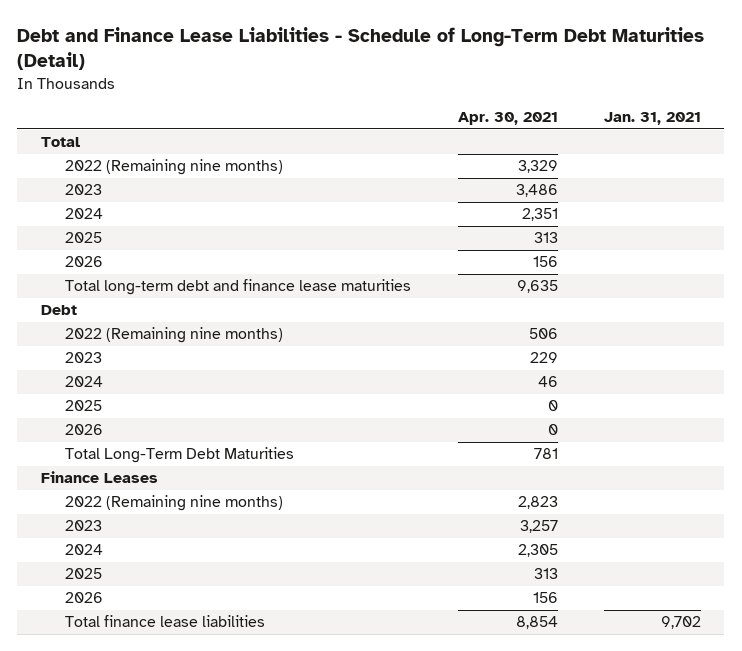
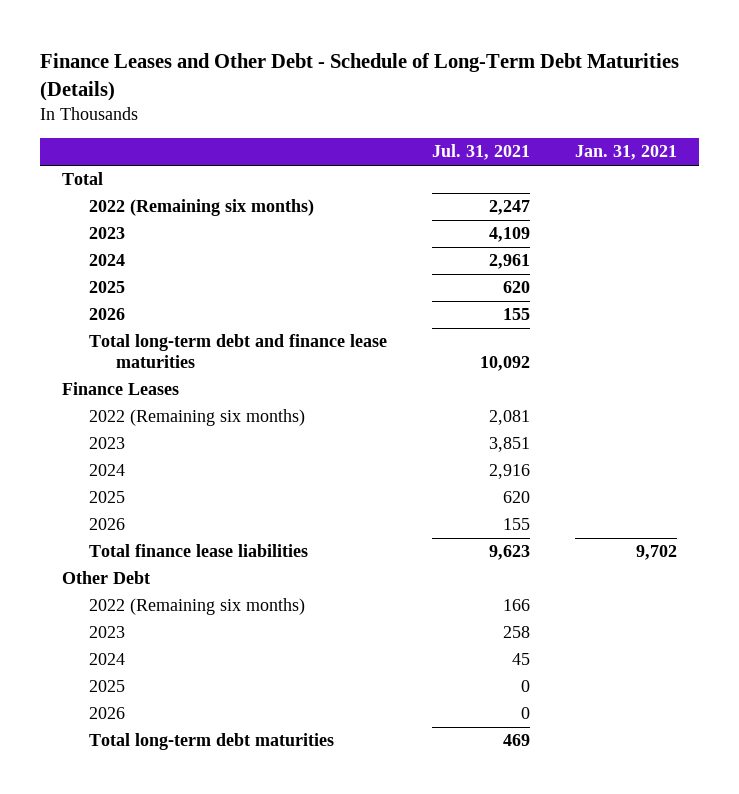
- Debt and Finance Lease Liabilities - Schedule of Long-Term Debt Maturities (Detail)
+ Finance Leases and Other Debt - Schedule of Long-Term Debt Maturities (Details)
- | Apr. 30, 2021 | Jan. 31, 2021
+ | Jul. 31, 2021 | Jan. 31, 2021
- 2022 (Remaining nine months) | 3,329 |
+ 2022 (Remaining six months) | 2,247 |
- Debt
- 2022 (Remaining nine months) | 506 |
moved up: Finance Leases
+ 2022 (Remaining six months) | 2,081 |
- Total Long-Term Debt Maturities | 781 |
- 2022 (Remaining nine months) | 2,823 |
moved up: Total finance lease liabilities | 9,623 | 9,702
+ Other Debt
+ 2022 (Remaining six months) | 166 |
+ Total long-term debt maturities | 469 |

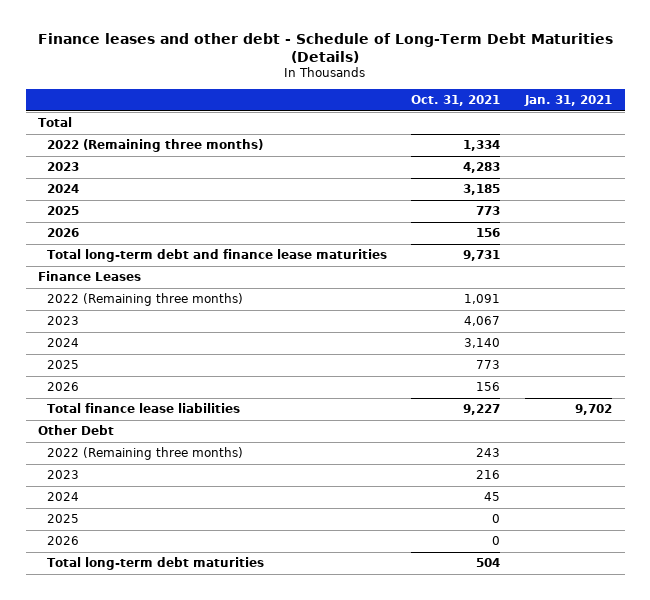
- Finance Leases and Other Debt - Schedule of Long-Term Debt Maturities (Details)
+ Finance leases and other debt - Schedule of Long-Term Debt Maturities (Details)
- | Jul. 31, 2021 | Jan. 31, 2021
+ | Oct. 31, 2021 | Jan. 31, 2021
- 2022 (Remaining six months) | 2,247 |
+ 2022 (Remaining three months) | 1,334 |
- 2022 (Remaining six months) | 2,081 |
+ 2022 (Remaining three months) | 1,091 |
- 2022 (Remaining six months) | 166 |
+ 2022 (Remaining three months) | 243 |

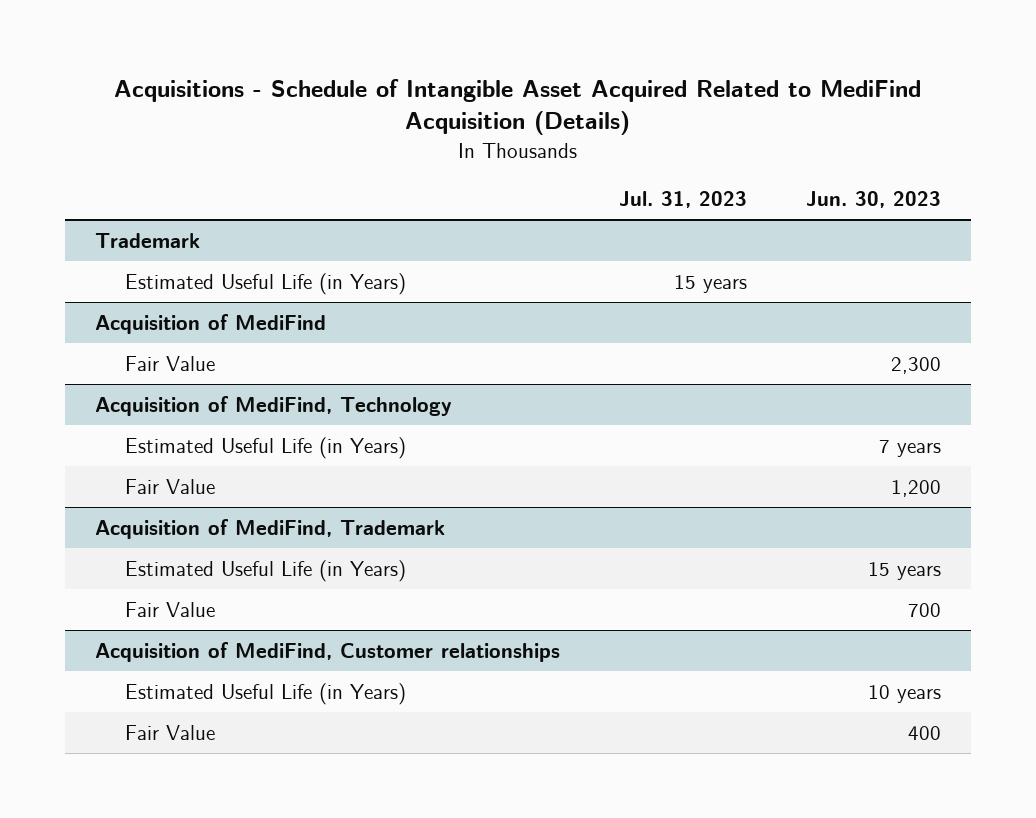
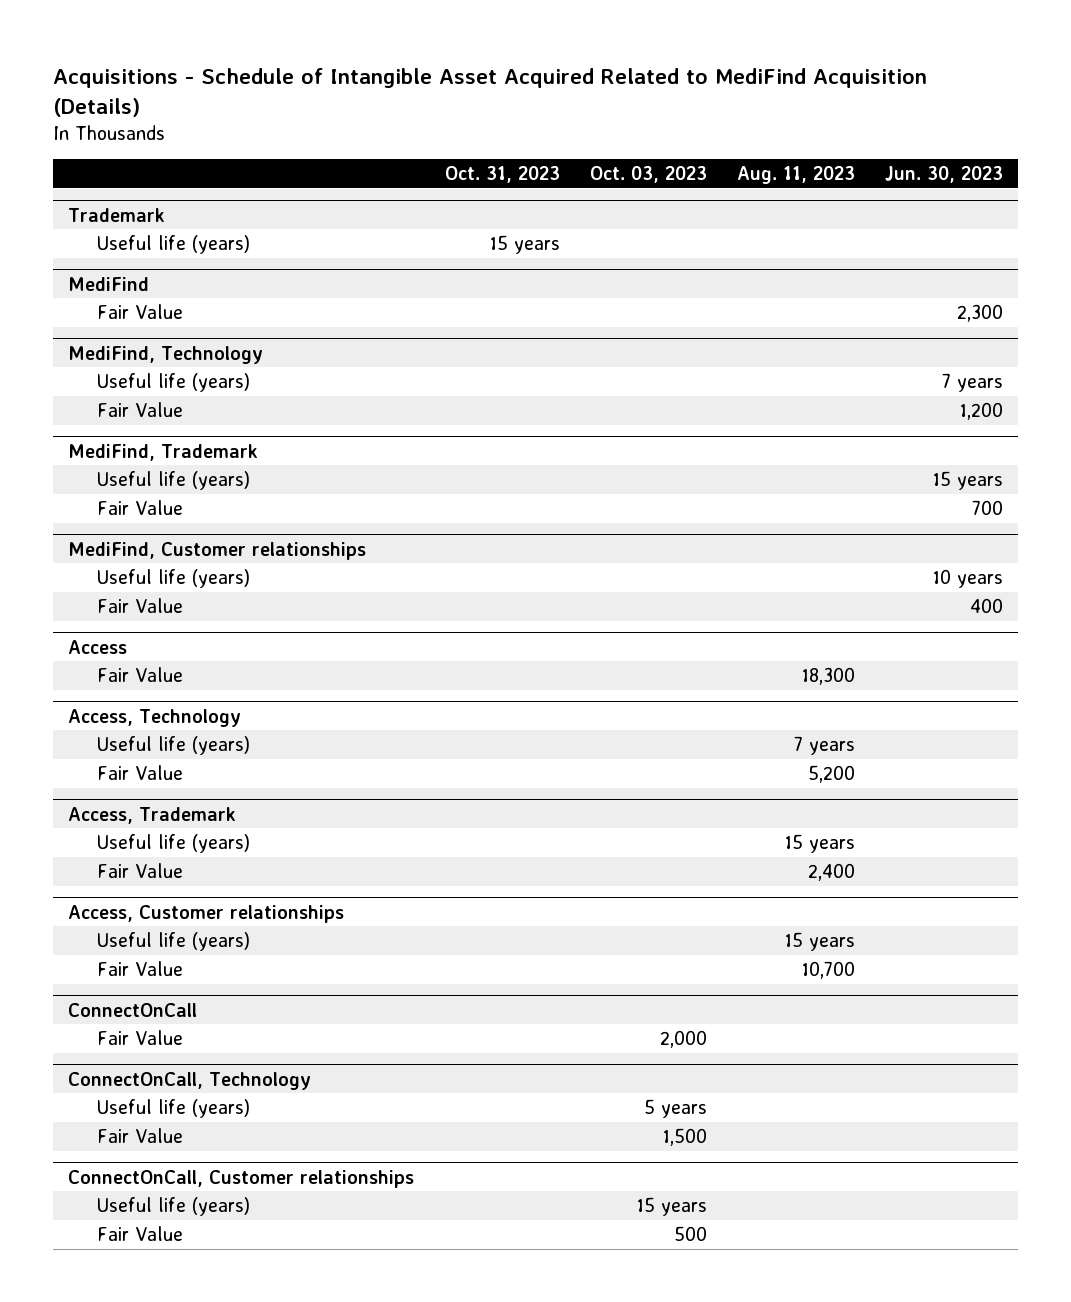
- | Jul. 31, 2023 | Jun. 30, 2023
+ | Oct. 31, 2023 | Oct. 03, 2023 | Aug. 11, 2023 | Jun. 30, 2023
@ Trademark
- Estimated Useful Life (in Years) | 15 years |
- Acquisition of MediFind
@ Trademark
+ Useful life (years) | 15 years | | |
+ MediFind
- Acquisition of MediFind, Technology
- Estimated Useful Life (in Years) | | 7 years
+ MediFind, Technology
+ Useful life (years) | | | | 7 years
- Acquisition of MediFind, Trademark
- Estimated Useful Life (in Years) | | 15 years
+ MediFind, Trademark
+ Useful life (years) | | | | 15 years
- Acquisition of MediFind, Customer relationships
- Estimated Useful Life (in Years) | | 10 years
+ MediFind, Customer relationships
+ Useful life (years) | | | | 10 years
+ Access
+ Fair Value | | | 18,300 |
+ Access, Technology
+ Useful life (years) | | | 7 years |
+ Fair Value | | | 5,200 |
+ Access, Trademark
+ Useful life (years) | | | 15 years |
+ Fair Value | | | 2,400 |
+ Access, Customer relationships
+ Useful life (years) | | | 15 years |
+ Fair Value | | | 10,700 |
+ ConnectOnCall
+ Fair Value | | 2,000 | |
+ ConnectOnCall, Technology
+ Useful life (years) | | 5 years | |
+ Fair Value | | 1,500 | |
+ ConnectOnCall, Customer relationships
+ Useful life (years) | | 15 years | |
+ Fair Value | | 500 | |

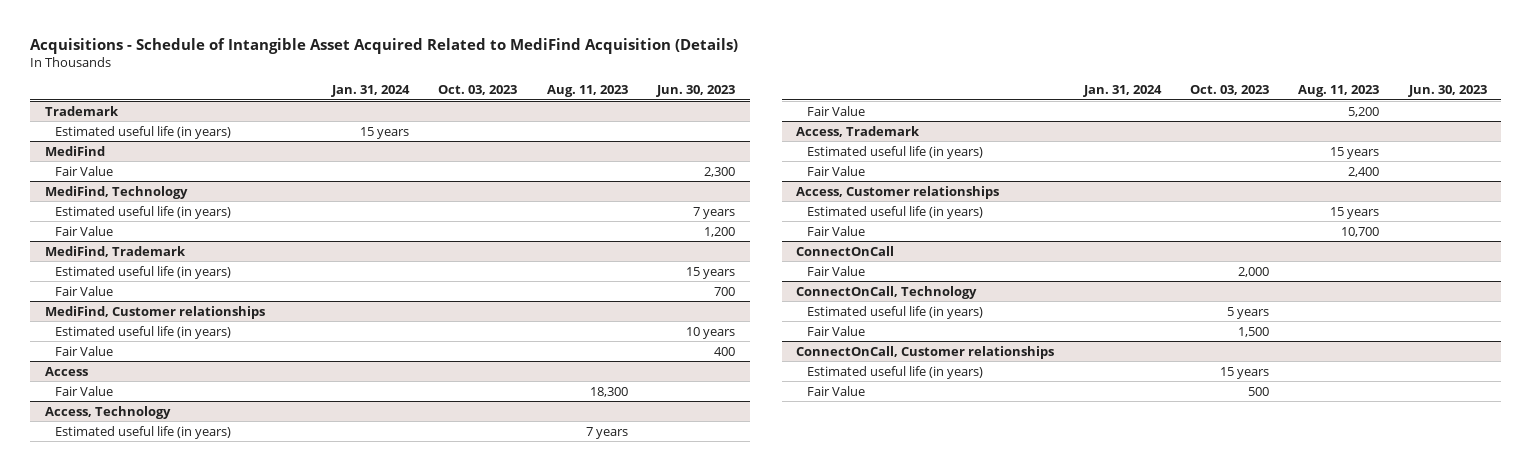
- | Oct. 31, 2023 | Oct. 03, 2023 | Aug. 11, 2023 | Jun. 30, 2023
+ | Jan. 31, 2024 | Oct. 03, 2023 | Aug. 11, 2023 | Jun. 30, 2023
@ Trademark
- Useful life (years) | 15 years | | |
+ Estimated useful life (in years) | 15 years | | |
@ MediFind, Technology
- Useful life (years) | | | | 7 years
+ Estimated useful life (in years) | | | | 7 years
@ MediFind, Trademark
- Useful life (years) | | | | 15 years
+ Estimated useful life (in years) | | | | 15 years
@ MediFind, Customer relationships
- Useful life (years) | | | | 10 years
+ Estimated useful life (in years) | | | | 10 years
@ Access, Technology
- Useful life (years) | | | 7 years |
+ Estimated useful life (in years) | | | 7 years |
@ Access, Trademark
- Useful life (years) | | | 15 years |
+ Estimated useful life (in years) | | | 15 years |
@ Access, Customer relationships
- Useful life (years) | | | 15 years |
+ Estimated useful life (in years) | | | 15 years |
@ ConnectOnCall, Technology
- Useful life (years) | | 5 years | |
+ Estimated useful life (in years) | | 5 years | |
@ ConnectOnCall, Customer relationships
- Useful life (years) | | 15 years | |
+ Estimated useful life (in years) | | 15 years | |

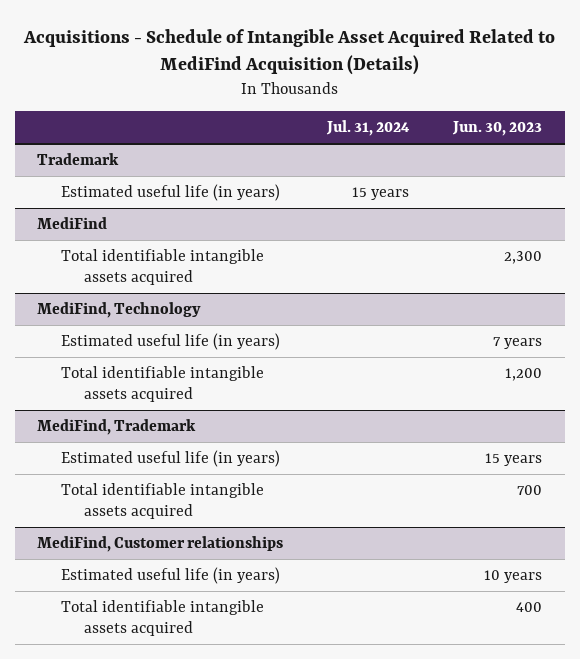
- | Jan. 31, 2024 | Oct. 03, 2023 | Aug. 11, 2023 | Jun. 30, 2023
+ | Jul. 31, 2024 | Jun. 30, 2023
@ MediFind
- Fair Value | | | | 2,300
+ Total identifiable intangible assets acquired | | 2,300
@ MediFind, Technology
- Fair Value | | | | 1,200
+ Total identifiable intangible assets acquired | | 1,200
@ MediFind, Trademark
- Fair Value | | | | 700
+ Total identifiable intangible assets acquired | | 700
@ MediFind, Customer relationships
- Fair Value | | | | 400
- Access
- Fair Value | | | 18,300 |
- Access, Technology
- Estimated useful life (in years) | | | 7 years |
- Fair Value | | | 5,200 |
- Access, Trademark
- Estimated useful life (in years) | | | 15 years |
- Fair Value | | | 2,400 |
- Access, Customer relationships
- Estimated useful life (in years) | | | 15 years |
- Fair Value | | | 10,700 |
- ConnectOnCall
- Fair Value | | 2,000 | |
- ConnectOnCall, Technology
- Estimated useful life (in years) | | 5 years | |
- Fair Value | | 1,500 | |
- ConnectOnCall, Customer relationships
- Estimated useful life (in years) | | 15 years | |
- Fair Value | | 500 | |
@ MediFind, Customer relationships
+ Total identifiable intangible assets acquired | | 400

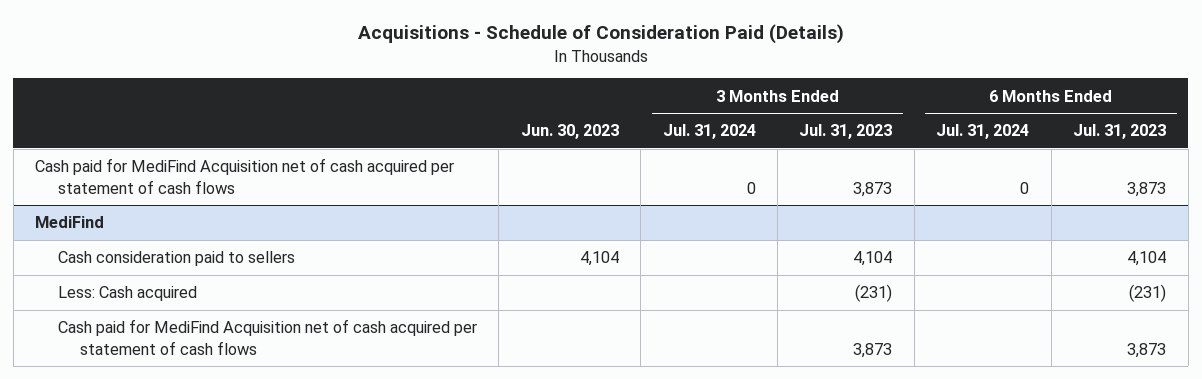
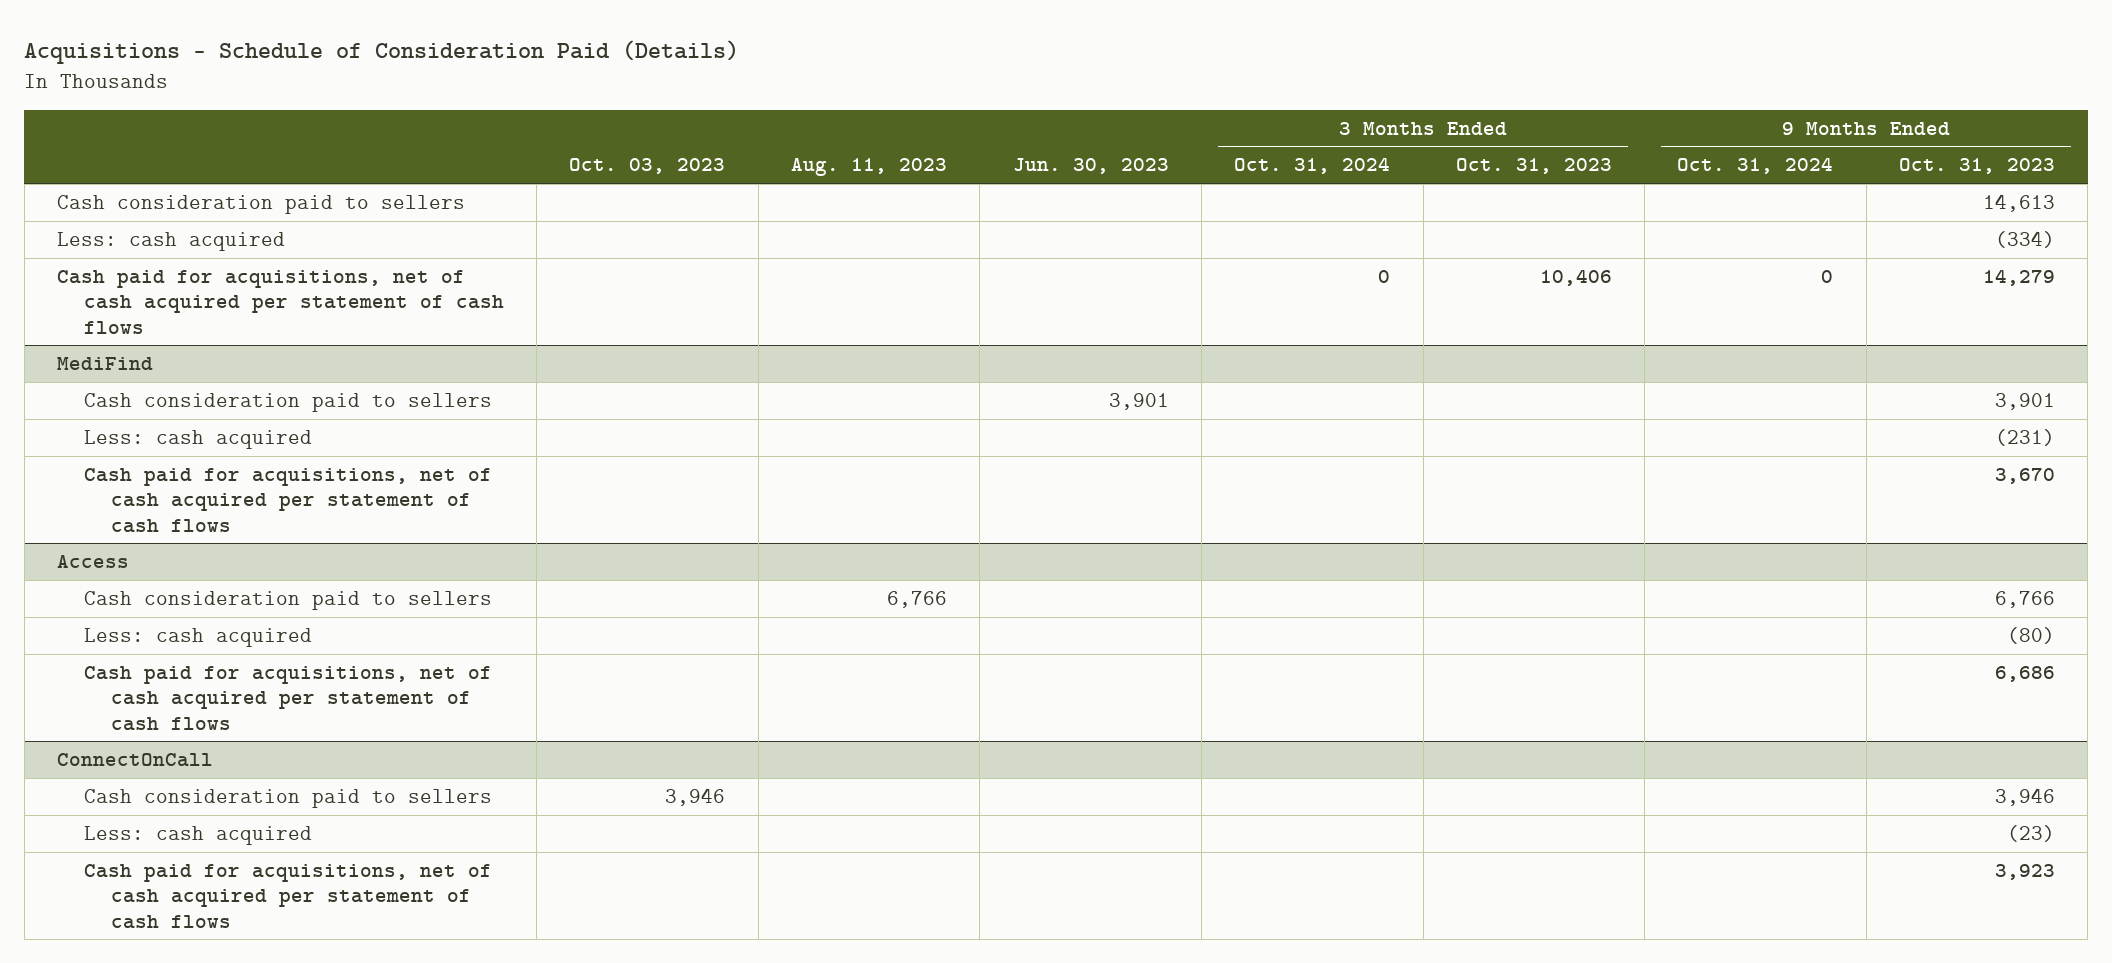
- | Jun. 30, 2023 | 3 Months Ended Jul. 31, 2024 | 3 Months Ended Jul. 31, 2023 | 6 Months Ended Jul. 31, 2024 | 6 Months Ended Jul. 31, 2023
+ | Oct. 03, 2023 | Aug. 11, 2023 | Jun. 30, 2023 | 3 Months Ended Oct. 31, 2024 | 3 Months Ended Oct. 31, 2023 | 9 Months Ended Oct. 31, 2024 | 9 Months Ended Oct. 31, 2023
- Cash paid for MediFind Acquisition net of cash acquired per statement of cash flows | | 0 | 3,873 | 0 | 3,873
+ Cash consideration paid to sellers | | | | | | | 14,613
+ Less: cash acquired | | | | | | | (334)
+ Cash paid for acquisitions, net of cash acquired per statement of cash flows | | | | 0 | 10,406 | 0 | 14,279
@ MediFind
- Cash consideration paid to sellers | 4,104 | | 4,104 | | 4,104
- Less: Cash acquired | | | (231) | | (231)
- Cash paid for MediFind Acquisition net of cash acquired per statement of cash flows | | | 3,873 | | 3,873
+ Cash consideration paid to sellers | | | 3,901 | | | | 3,901
+ Less: cash acquired | | | | | | | (231)
+ Cash paid for acquisitions, net of cash acquired per statement of cash flows | | | | | | | 3,670
+ Access
+ Cash consideration paid to sellers | | 6,766 | | | | | 6,766
+ Less: cash acquired | | | | | | | (80)
+ Cash paid for acquisitions, net of cash acquired per statement of cash flows | | | | | | | 6,686
+ ConnectOnCall
+ Cash consideration paid to sellers | 3,946 | | | | | | 3,946
+ Less: cash acquired | | | | | | | (23)
+ Cash paid for acquisitions, net of cash acquired per statement of cash flows | | | | | | | 3,923

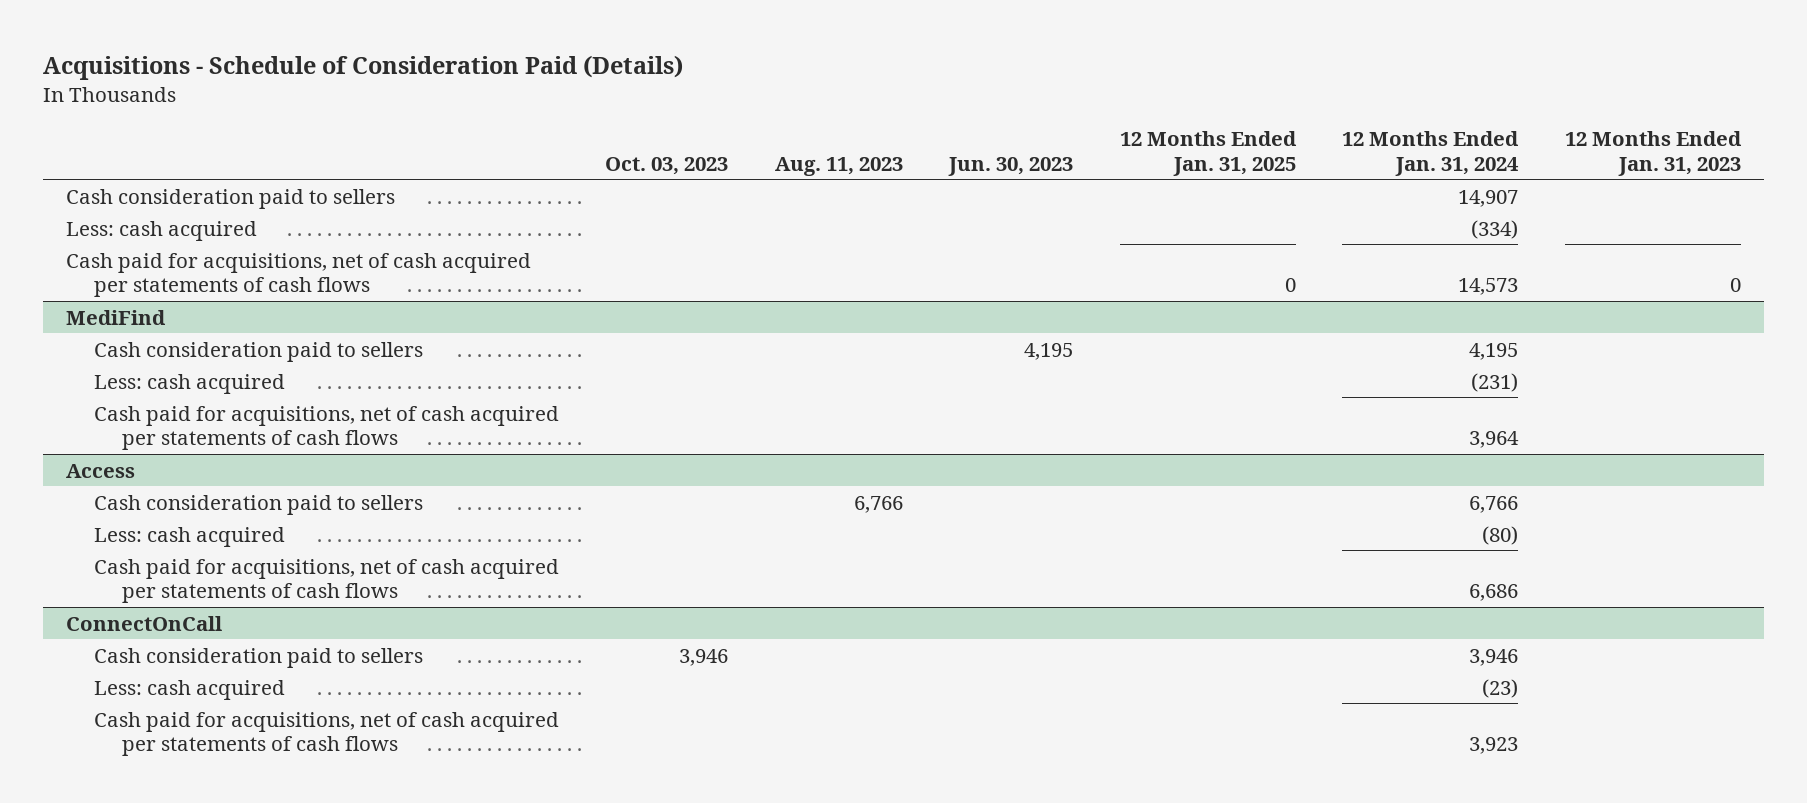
- | Oct. 03, 2023 | Aug. 11, 2023 | Jun. 30, 2023 | 3 Months Ended Oct. 31, 2024 | 3 Months Ended Oct. 31, 2023 | 9 Months Ended Oct. 31, 2024 | 9 Months Ended Oct. 31, 2023
+ | Oct. 03, 2023 | Aug. 11, 2023 | Jun. 30, 2023 | 12 Months Ended Jan. 31, 2025 | 12 Months Ended Jan. 31, 2024 | 12 Months Ended Jan. 31, 2023
- Cash paid for acquisitions, net of cash acquired per statement of cash flows | | | | 0 | 10,406 | 0 | 14,279
+ Cash paid for acquisitions, net of cash acquired per statements of cash flows | | | | 0 | 14,573 | 0
@ MediFind
- Cash consideration paid to sellers | | | 3,901 | | | | 3,901
+ Cash consideration paid to sellers | | | 4,195 | | 4,195 |
- Cash paid for acquisitions, net of cash acquired per statement of cash flows | | | | | | | 3,670
+ Cash paid for acquisitions, net of cash acquired per statements of cash flows | | | | | 3,964 |
@ Access
- Cash paid for acquisitions, net of cash acquired per statement of cash flows | | | | | | | 6,686
+ Cash paid for acquisitions, net of cash acquired per statements of cash flows | | | | | 6,686 |
@ ConnectOnCall
- Cash paid for acquisitions, net of cash acquired per statement of cash flows | | | | | | | 3,923
+ Cash paid for acquisitions, net of cash acquired per statements of cash flows | | | | | 3,923 |

